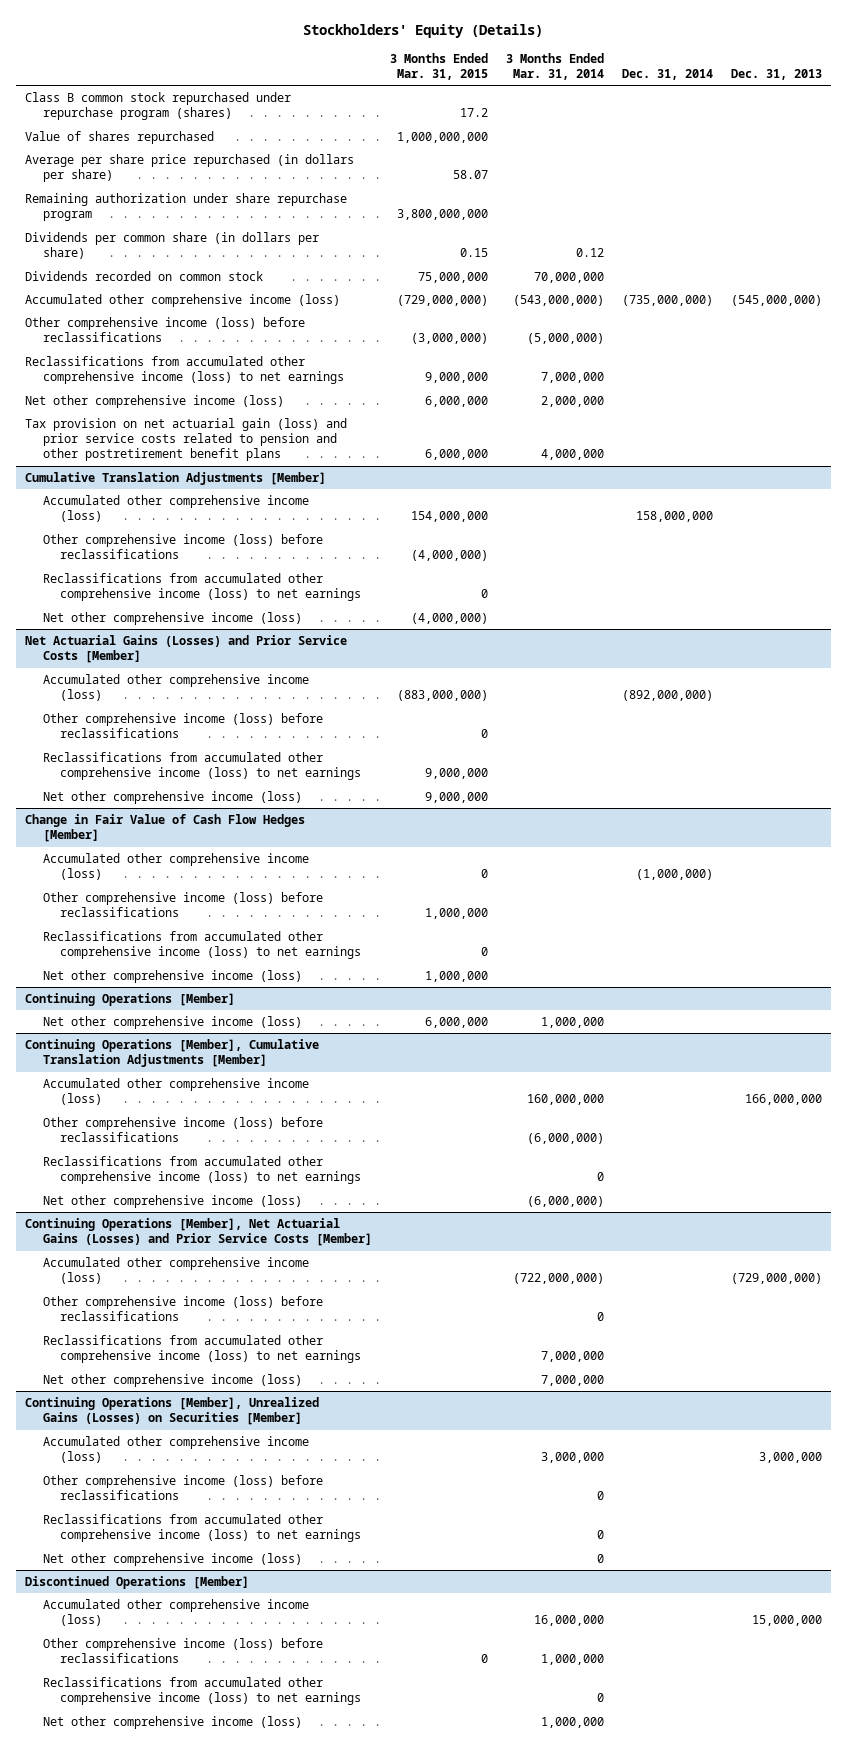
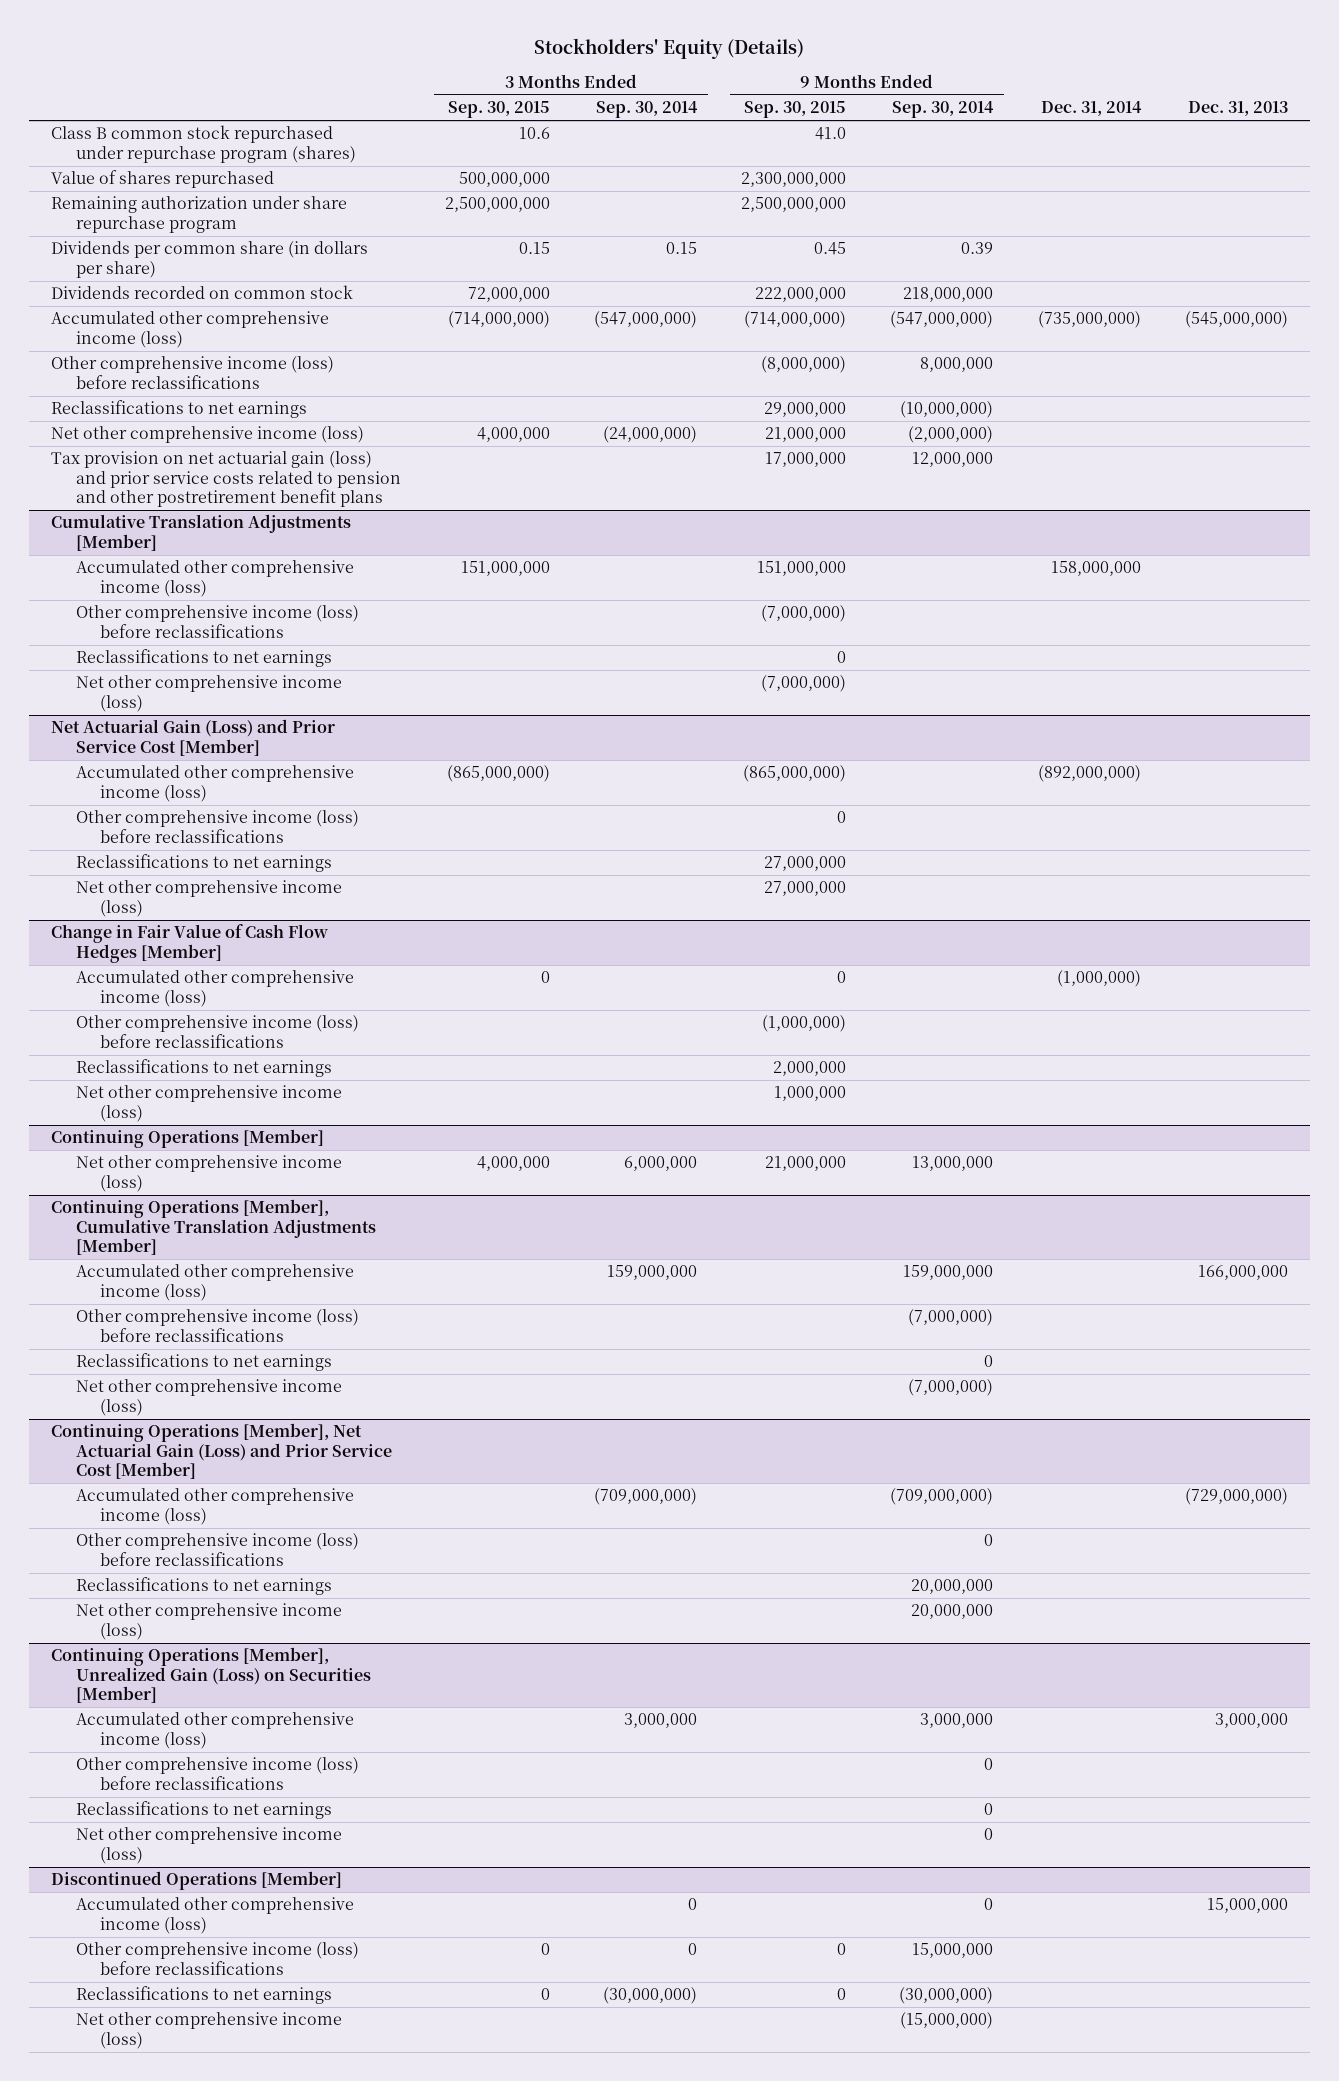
- | 3 Months Ended Mar. 31, 2015 | 3 Months Ended Mar. 31, 2014 | Dec. 31, 2014 | Dec. 31, 2013
+ | 3 Months Ended Sep. 30, 2015 | 3 Months Ended Sep. 30, 2014 | 9 Months Ended Sep. 30, 2015 | 9 Months Ended Sep. 30, 2014 | Dec. 31, 2014 | Dec. 31, 2013
- Average per share price repurchased (in dollars per share) | 58.07 | | |
- Reclassifications from accumulated other comprehensive income (loss) to net earnings | 9,000,000 | 7,000,000 | |
+ Reclassifications to net earnings | | | 29,000,000 | (10,000,000) | |
@ Cumulative Translation Adjustments [Member]
- Reclassifications from accumulated other comprehensive income (loss) to net earnings | 0 | | |
+ Reclassifications to net earnings | | | 0 | | |
- Net Actuarial Gains (Losses) and Prior Service Costs [Member]
+ Net Actuarial Gain (Loss) and Prior Service Cost [Member]
- Reclassifications from accumulated other comprehensive income (loss) to net earnings | 9,000,000 | | |
+ Reclassifications to net earnings | | | 27,000,000 | | |
@ Change in Fair Value of Cash Flow Hedges [Member]
- Reclassifications from accumulated other comprehensive income (loss) to net earnings | 0 | | |
+ Reclassifications to net earnings | | | 2,000,000 | | |
@ Continuing Operations [Member], Cumulative Translation Adjustments [Member]
- Reclassifications from accumulated other comprehensive income (loss) to net earnings | | 0 | |
+ Reclassifications to net earnings | | | | 0 | |
- Continuing Operations [Member], Net Actuarial Gains (Losses) and Prior Service Costs [Member]
+ Continuing Operations [Member], Net Actuarial Gain (Loss) and Prior Service Cost [Member]
- Reclassifications from accumulated other comprehensive income (loss) to net earnings | | 7,000,000 | |
+ Reclassifications to net earnings | | | | 20,000,000 | |
- Continuing Operations [Member], Unrealized Gains (Losses) on Securities [Member]
+ Continuing Operations [Member], Unrealized Gain (Loss) on Securities [Member]
- Reclassifications from accumulated other comprehensive income (loss) to net earnings | | 0 | |
+ Reclassifications to net earnings | | | | 0 | |
@ Discontinued Operations [Member]
- Reclassifications from accumulated other comprehensive income (loss) to net earnings | | 0 | |
+ Reclassifications to net earnings | 0 | (30,000,000) | 0 | (30,000,000) | |

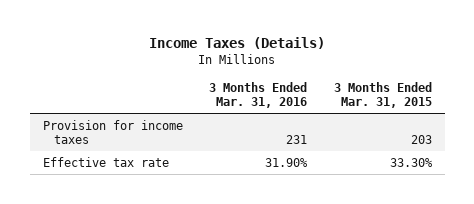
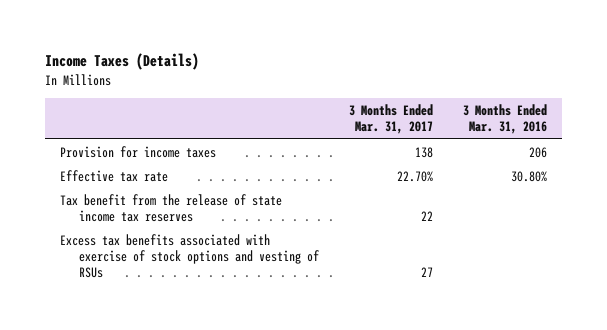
- | 3 Months Ended Mar. 31, 2016 | 3 Months Ended Mar. 31, 2015
+ | 3 Months Ended Mar. 31, 2017 | 3 Months Ended Mar. 31, 2016
- Provision for income taxes | 231 | 203
- Effective tax rate | 31.90% | 33.30%
+ Provision for income taxes | 138 | 206
+ Effective tax rate | 22.70% | 30.80%
+ Tax benefit from the release of state income tax reserves | 22 |
+ Excess tax benefits associated with exercise of stock options and vesting of RSUs | 27 |

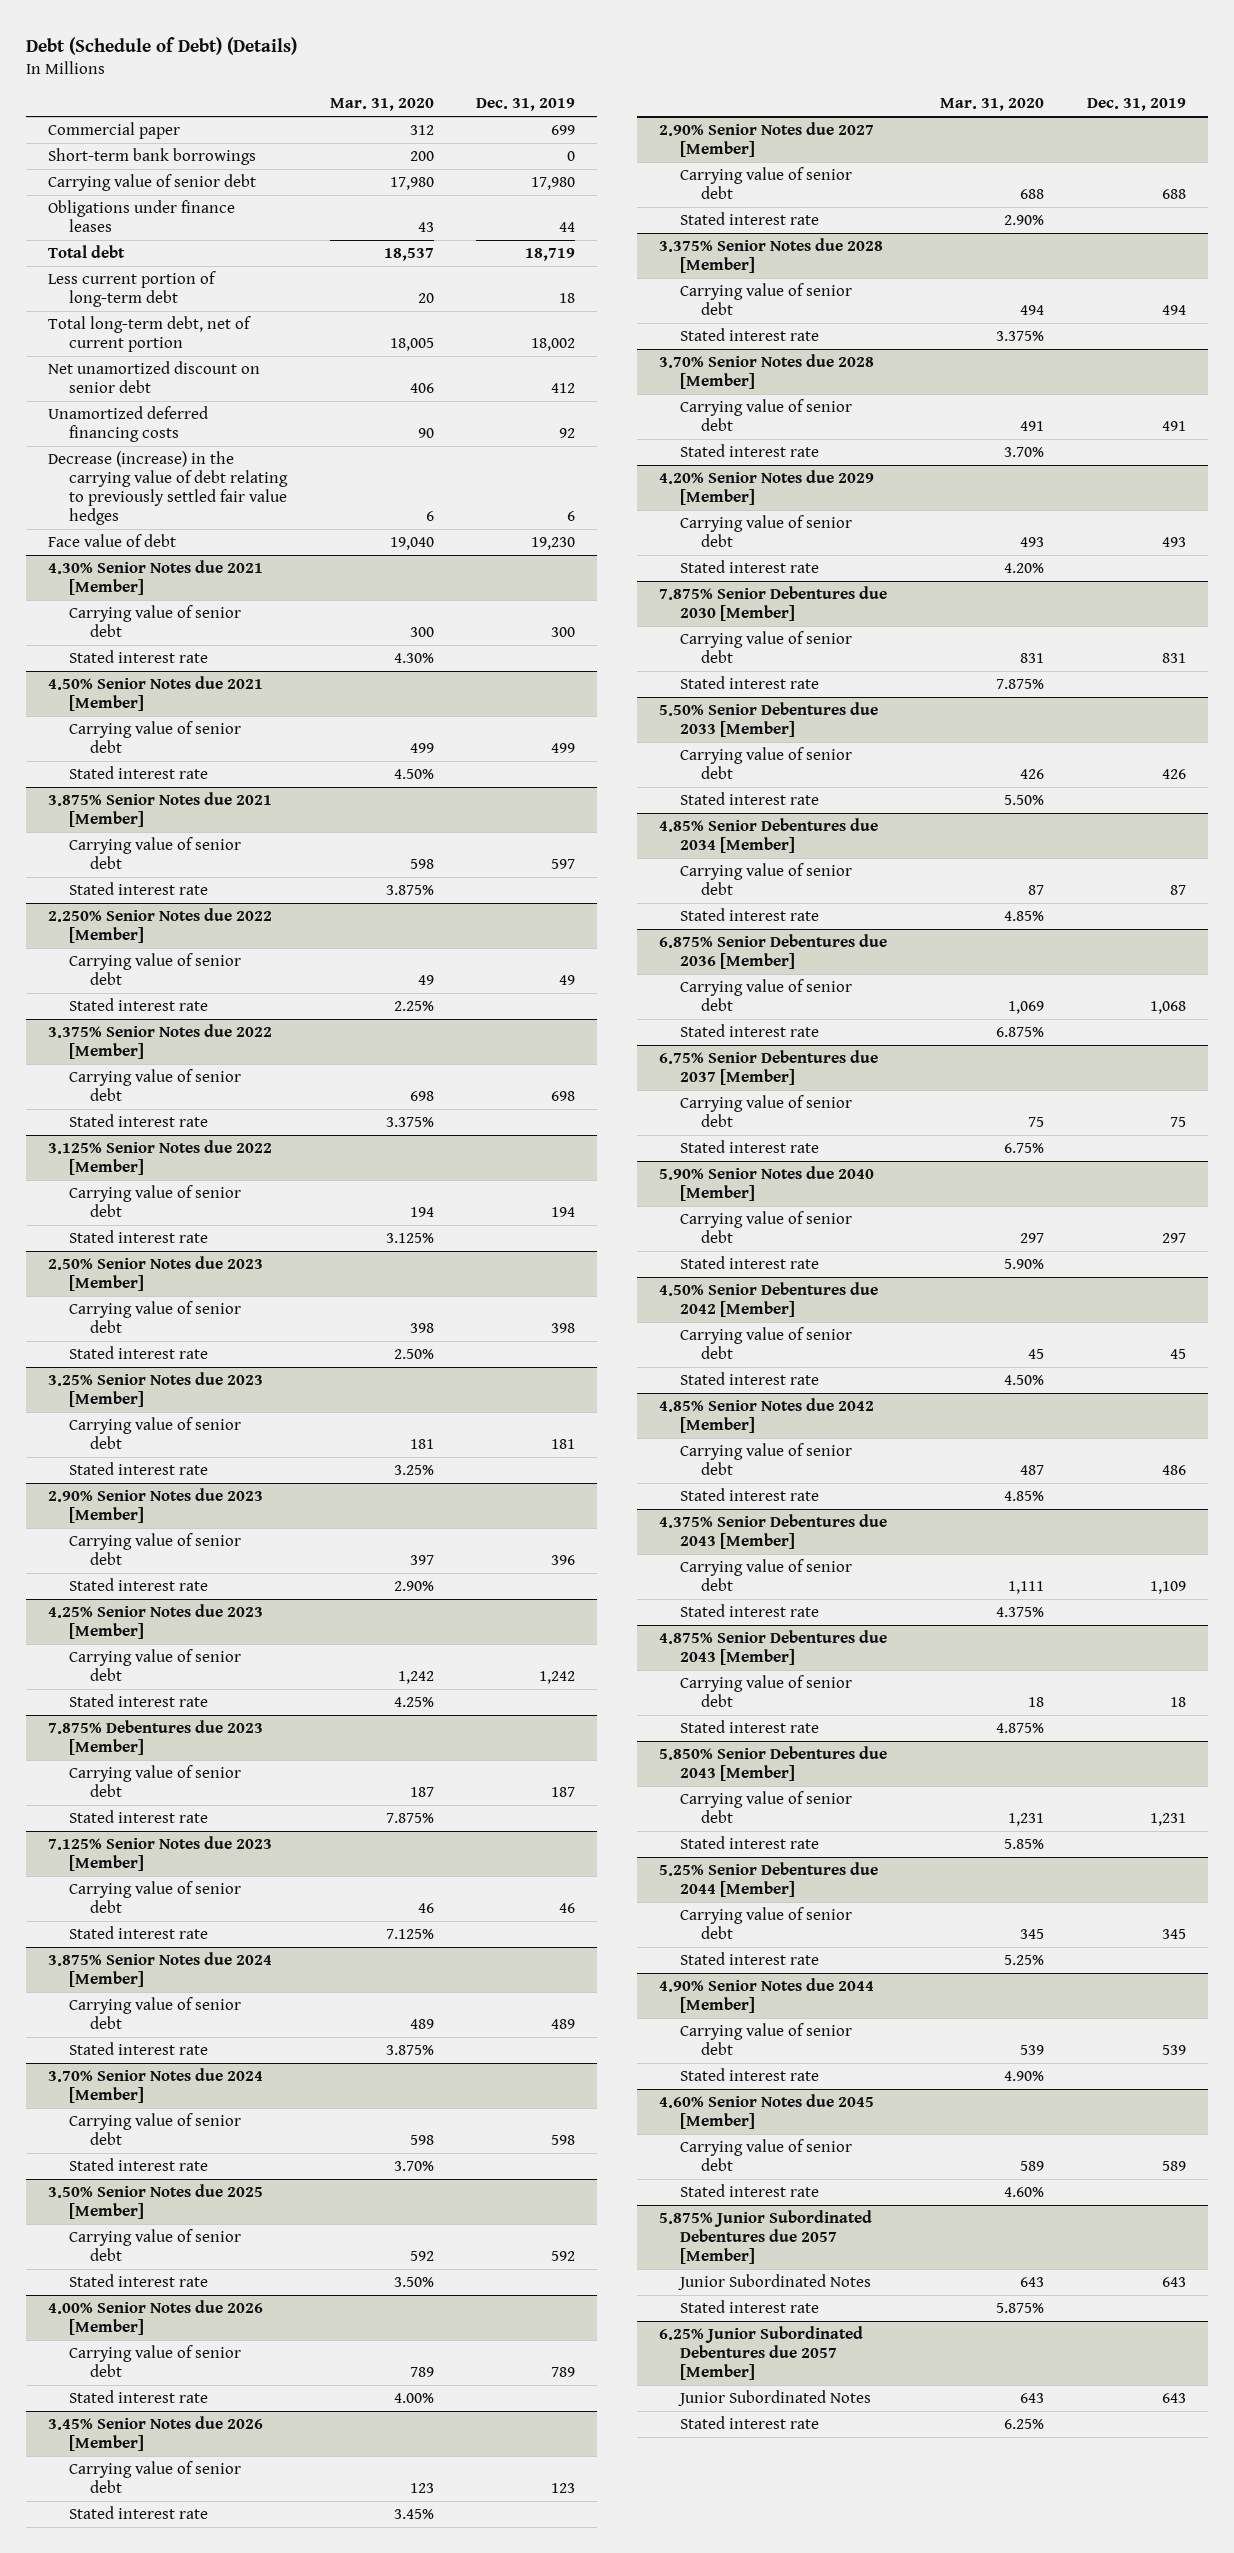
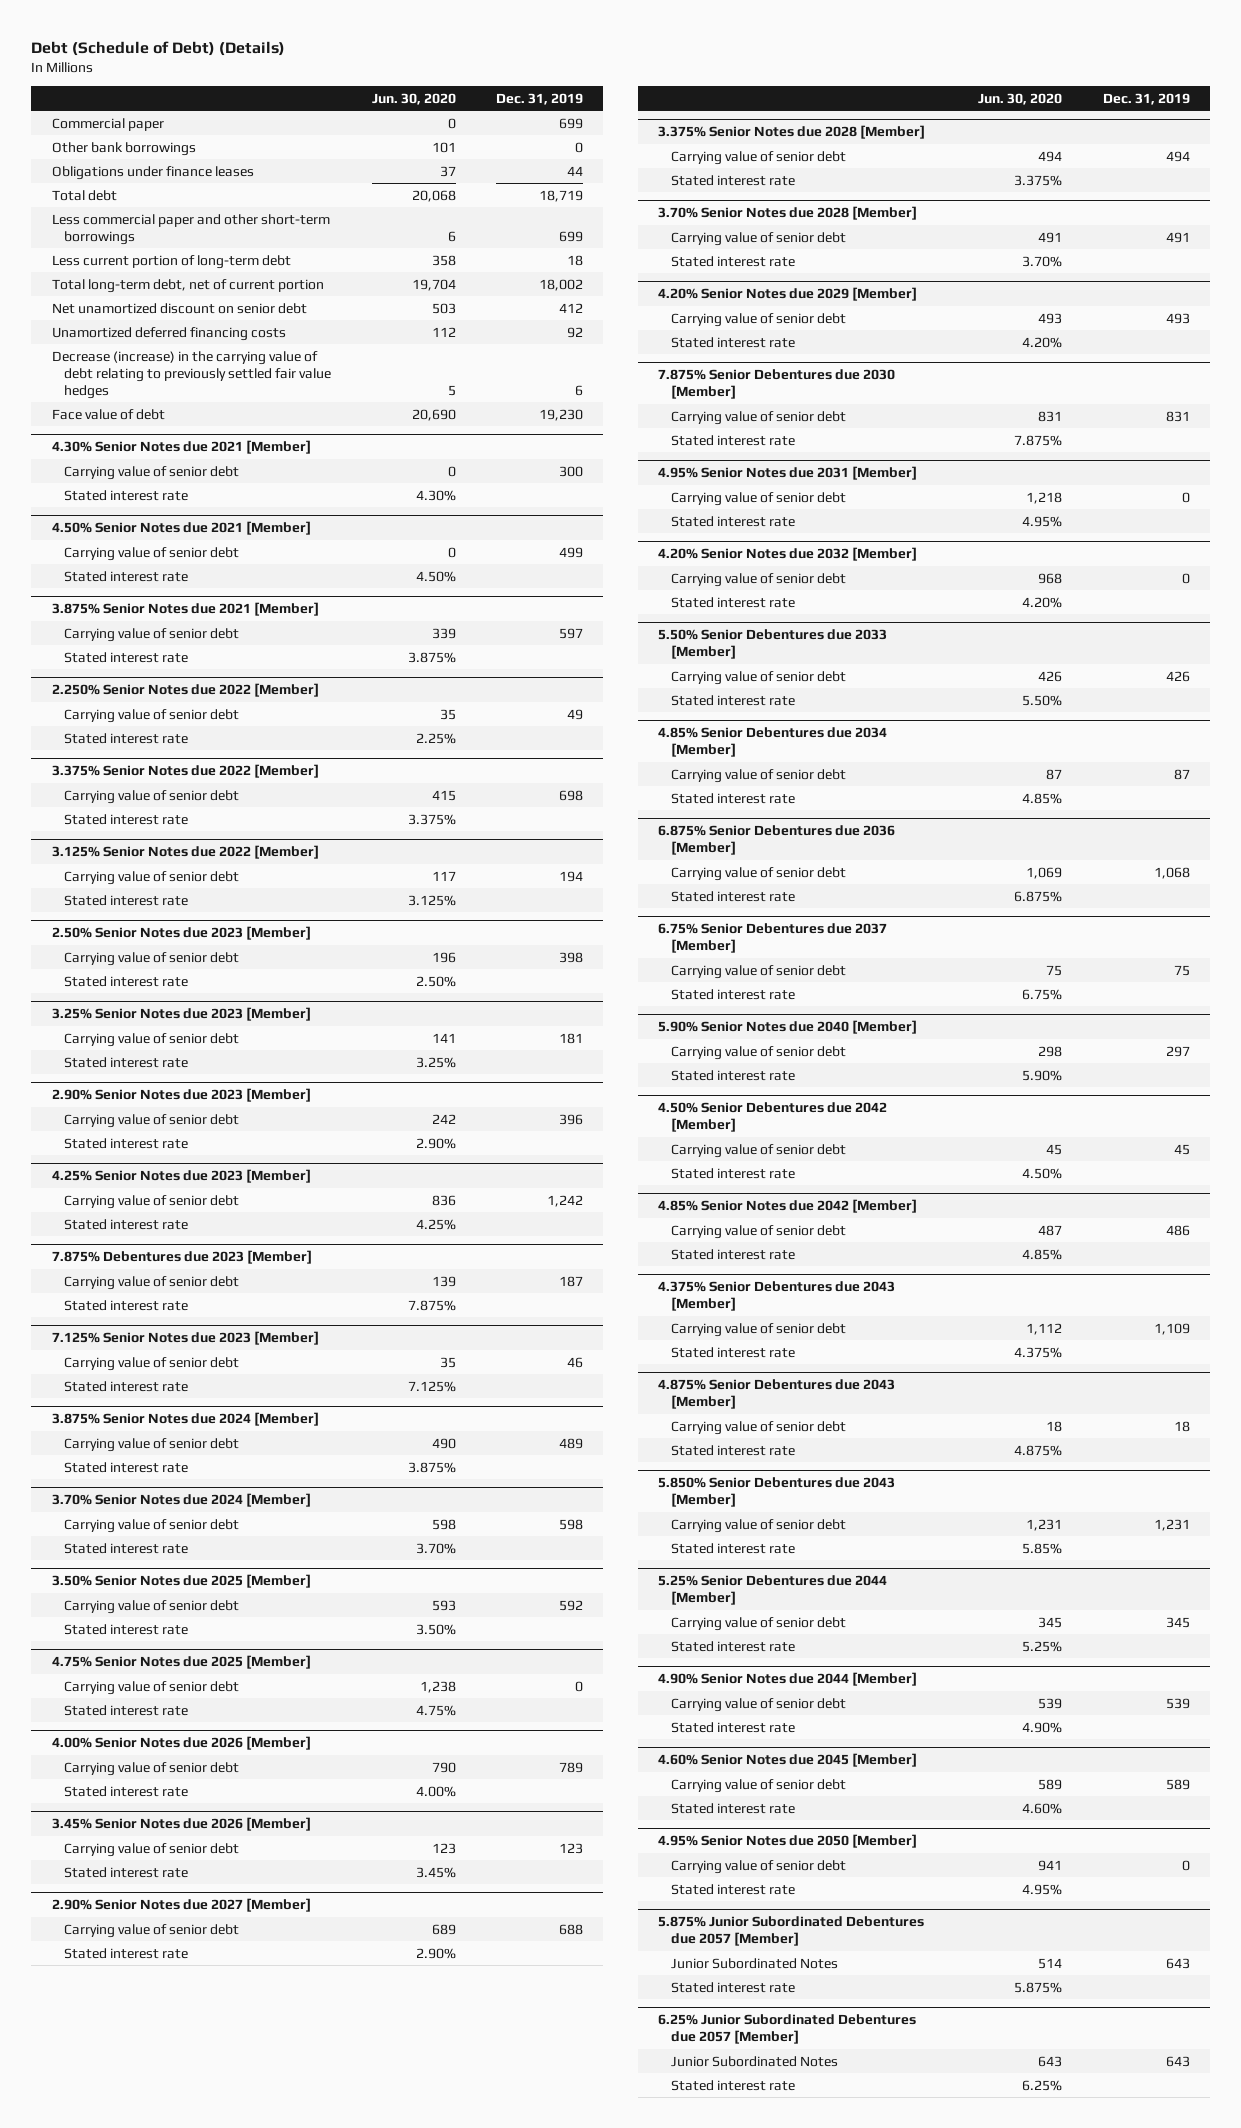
- | Mar. 31, 2020 | Dec. 31, 2019
+ | Jun. 30, 2020 | Dec. 31, 2019
- Short-term bank borrowings | 200 | 0
- Carrying value of senior debt | 17,980 | 17,980
+ Other bank borrowings | 101 | 0
+ Less commercial paper and other short-term borrowings | 6 | 699
+ 4.75% Senior Notes due 2025 [Member]
+ Carrying value of senior debt | 1,238 | 0
+ Stated interest rate | 4.75% |
+ 4.95% Senior Notes due 2031 [Member]
+ Carrying value of senior debt | 1,218 | 0
+ Stated interest rate | 4.95% |
+ 4.20% Senior Notes due 2032 [Member]
+ Carrying value of senior debt | 968 | 0
+ Stated interest rate | 4.20% |
+ 4.95% Senior Notes due 2050 [Member]
+ Carrying value of senior debt | 941 | 0
+ Stated interest rate | 4.95% |

